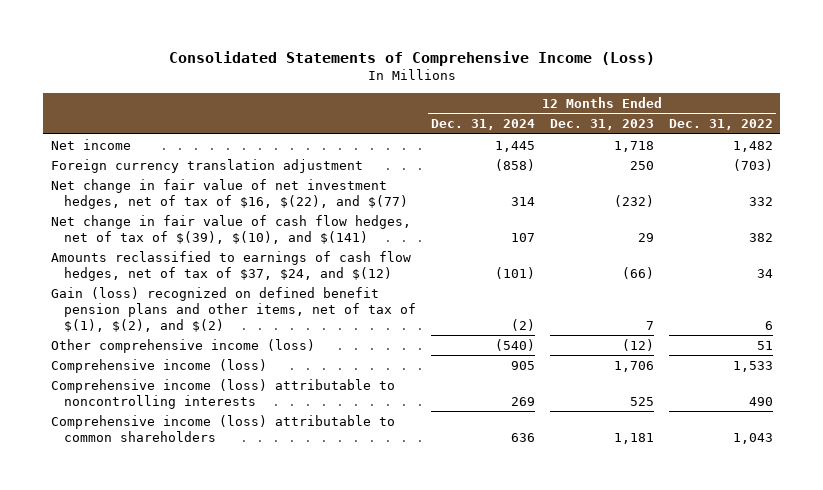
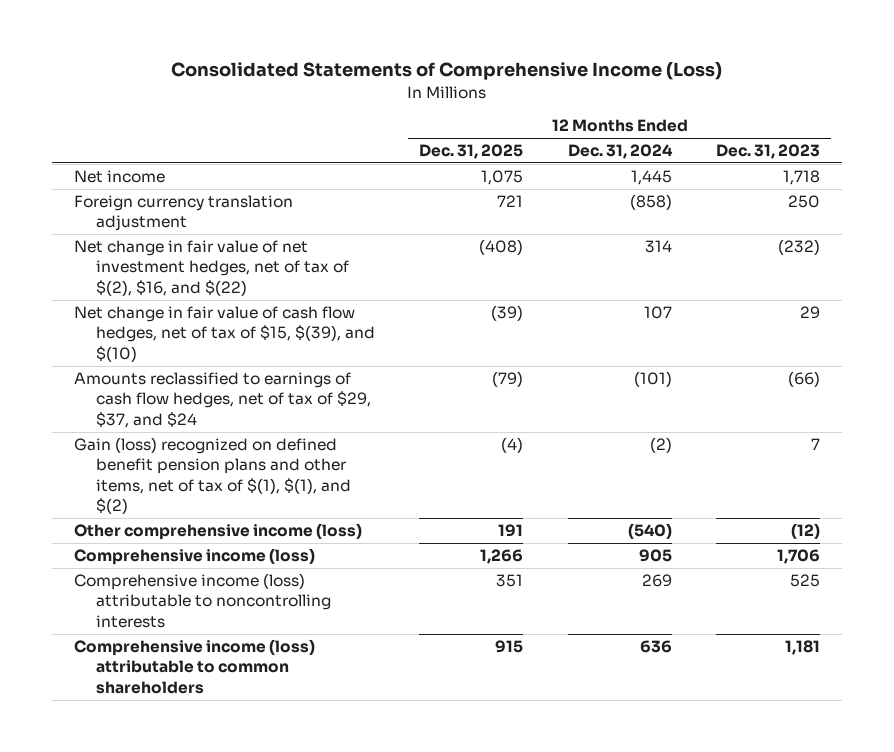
- | 12 Months Ended Dec. 31, 2024 | 12 Months Ended Dec. 31, 2023 | 12 Months Ended Dec. 31, 2022
+ | 12 Months Ended Dec. 31, 2025 | 12 Months Ended Dec. 31, 2024 | 12 Months Ended Dec. 31, 2023
- Net change in fair value of net investment hedges, net of tax of $16, $(22), and $(77) | 314 | (232) | 332
- Net change in fair value of cash flow hedges, net of tax of $(39), $(10), and $(141) | 107 | 29 | 382
- Amounts reclassified to earnings of cash flow hedges, net of tax of $37, $24, and $(12) | (101) | (66) | 34
- Gain (loss) recognized on defined benefit pension plans and other items, net of tax of $(1), $(2), and $(2) | (2) | 7 | 6
+ Net change in fair value of net investment hedges, net of tax of $(2), $16, and $(22) | (408) | 314 | (232)
+ Net change in fair value of cash flow hedges, net of tax of $15, $(39), and $(10) | (39) | 107 | 29
+ Amounts reclassified to earnings of cash flow hedges, net of tax of $29, $37, and $24 | (79) | (101) | (66)
+ Gain (loss) recognized on defined benefit pension plans and other items, net of tax of $(1), $(1), and $(2) | (4) | (2) | 7

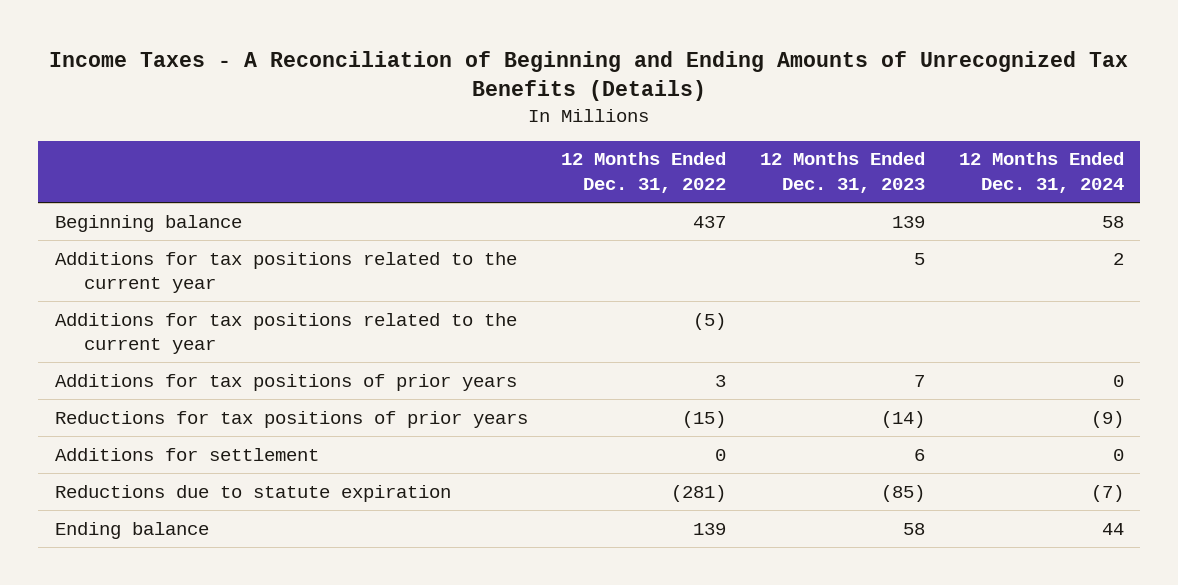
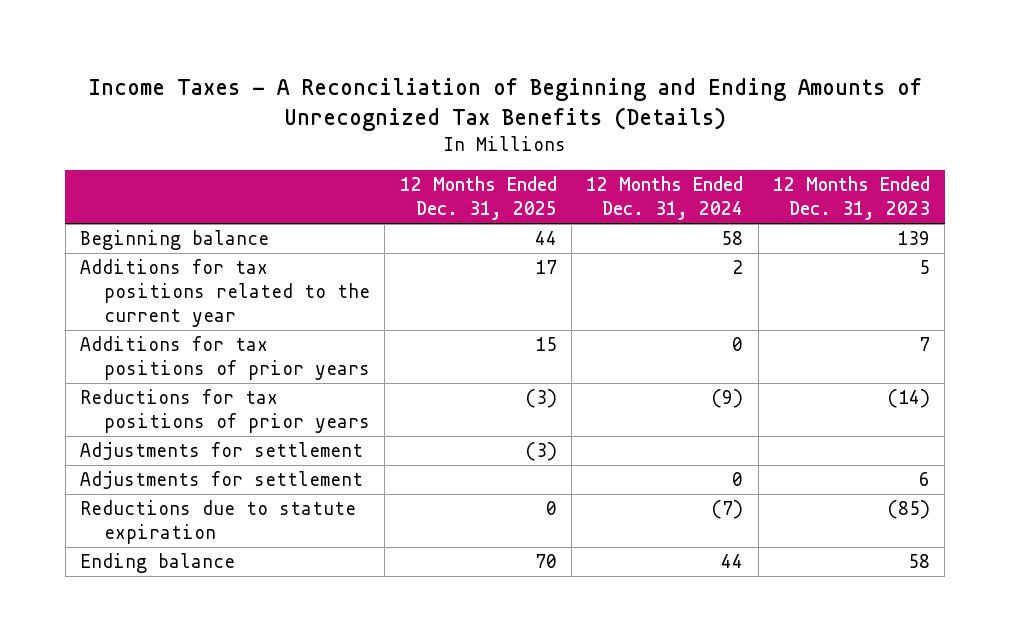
- | 12 Months Ended Dec. 31, 2022 | 12 Months Ended Dec. 31, 2023 | 12 Months Ended Dec. 31, 2024
+ | 12 Months Ended Dec. 31, 2025 | 12 Months Ended Dec. 31, 2024 | 12 Months Ended Dec. 31, 2023
- Additions for tax positions related to the current year | (5) | |
- Additions for settlement | 0 | 6 | 0
+ Adjustments for settlement | (3) | |
+ Adjustments for settlement | | 0 | 6

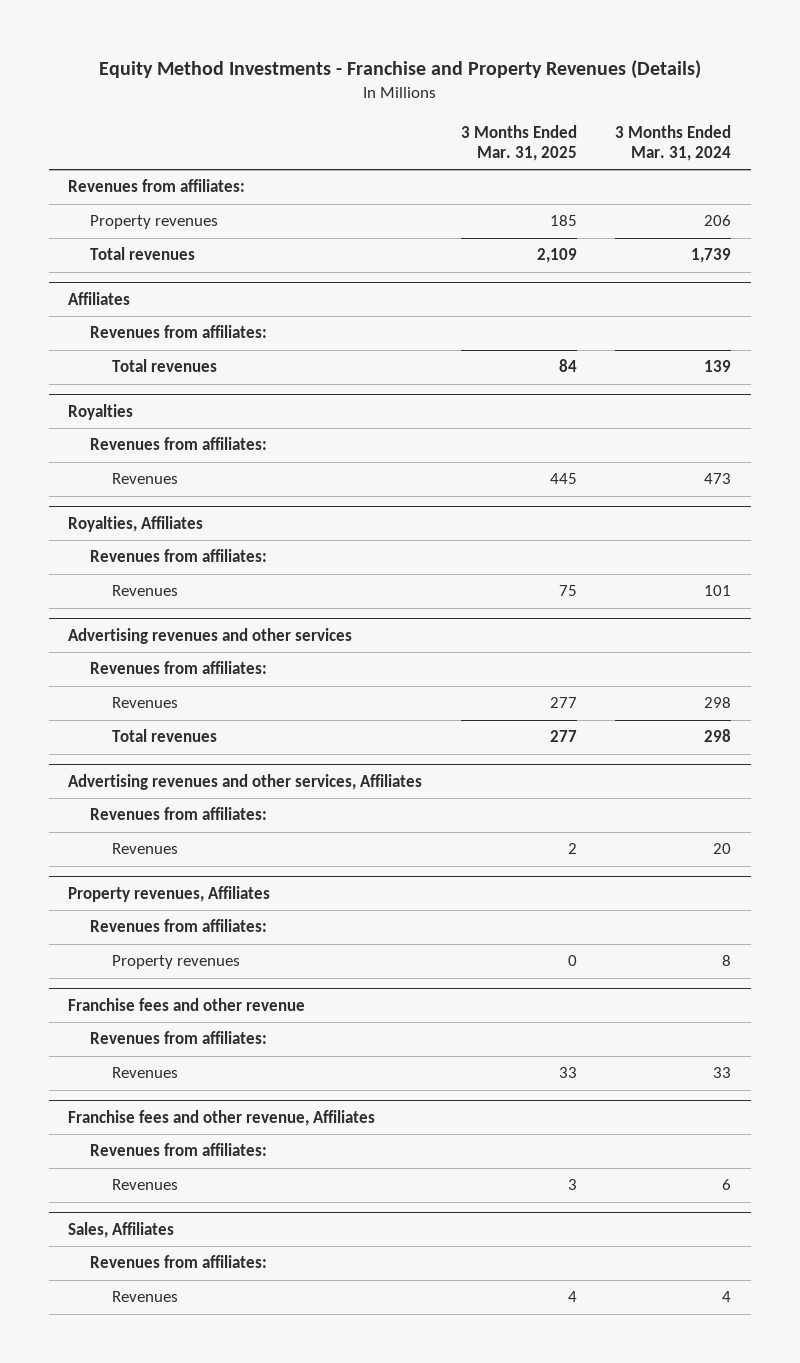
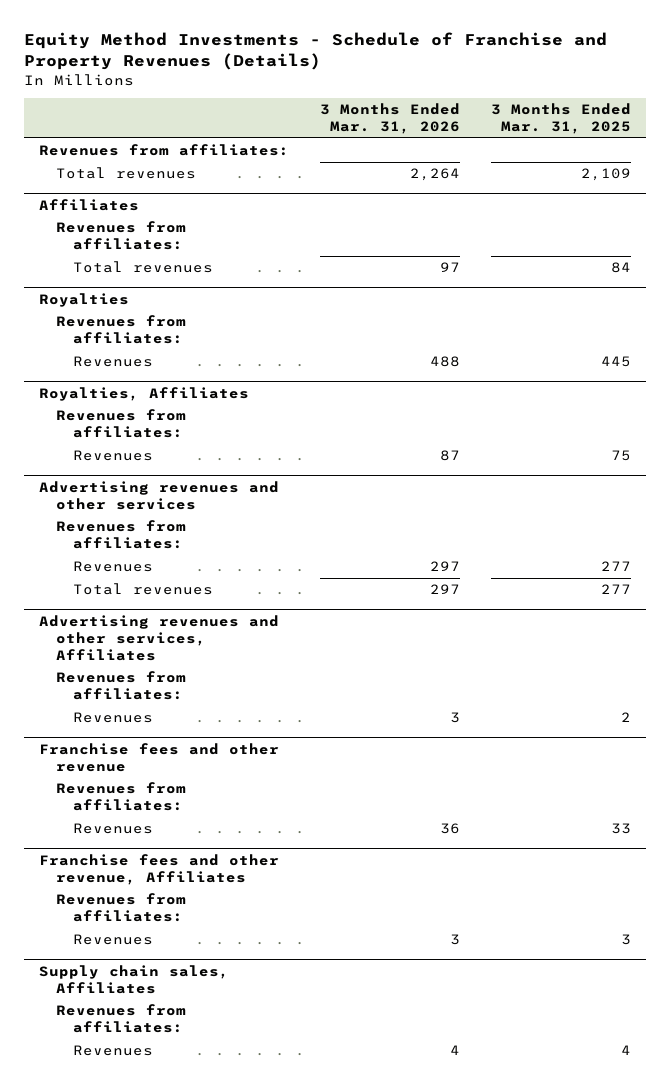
- Equity Method Investments - Franchise and Property Revenues (Details)
+ Equity Method Investments - Schedule of Franchise and Property Revenues (Details)
- | 3 Months Ended Mar. 31, 2025 | 3 Months Ended Mar. 31, 2024
+ | 3 Months Ended Mar. 31, 2026 | 3 Months Ended Mar. 31, 2025
- Property revenues | 185 | 206
- Property revenues, Affiliates
- Revenues from affiliates:
- Property revenues | 0 | 8
- Sales, Affiliates
+ Supply chain sales, Affiliates

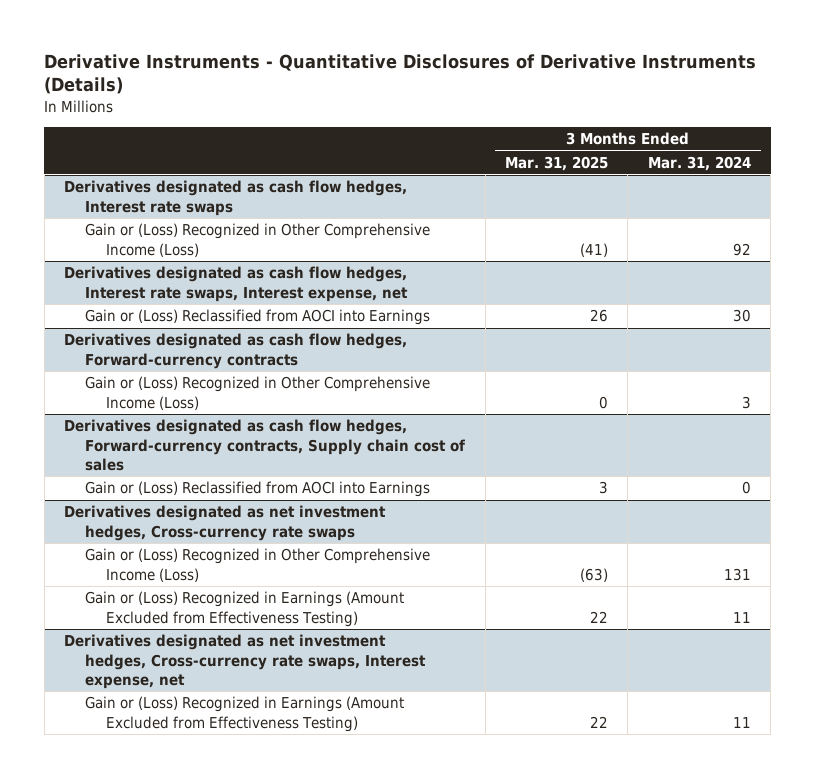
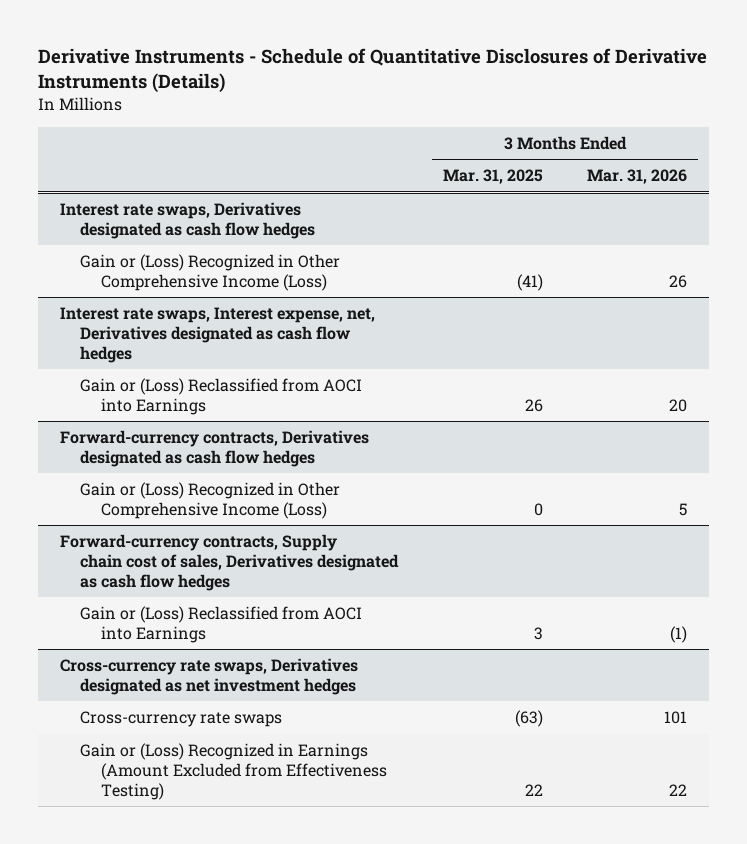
- Derivative Instruments - Quantitative Disclosures of Derivative Instruments (Details)
+ Derivative Instruments - Schedule of Quantitative Disclosures of Derivative Instruments (Details)
- | 3 Months Ended Mar. 31, 2025 | 3 Months Ended Mar. 31, 2024
+ | 3 Months Ended Mar. 31, 2025 | 3 Months Ended Mar. 31, 2026
- Derivatives designated as cash flow hedges, Interest rate swaps
+ Interest rate swaps, Derivatives designated as cash flow hedges
- Derivatives designated as cash flow hedges, Interest rate swaps, Interest expense, net
+ Interest rate swaps, Interest expense, net, Derivatives designated as cash flow hedges
- Derivatives designated as cash flow hedges, Forward-currency contracts
+ Forward-currency contracts, Derivatives designated as cash flow hedges
- Derivatives designated as cash flow hedges, Forward-currency contracts, Supply chain cost of sales
+ Forward-currency contracts, Supply chain cost of sales, Derivatives designated as cash flow hedges
- Derivatives designated as net investment hedges, Cross-currency rate swaps
- Gain or (Loss) Recognized in Other Comprehensive Income (Loss) | (63) | 131
- Gain or (Loss) Recognized in Earnings (Amount Excluded from Effectiveness Testing) | 22 | 11
- Derivatives designated as net investment hedges, Cross-currency rate swaps, Interest expense, net
+ Cross-currency rate swaps, Derivatives designated as net investment hedges
+ Cross-currency rate swaps | (63) | 101

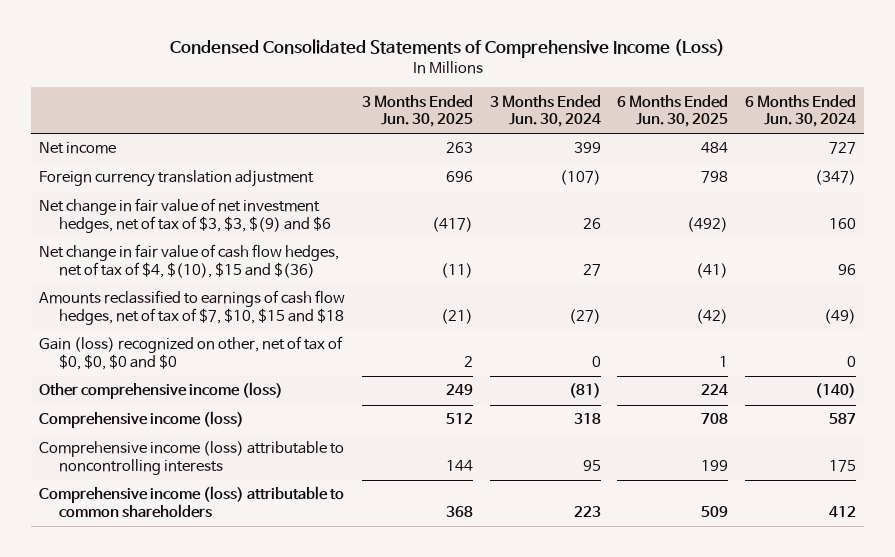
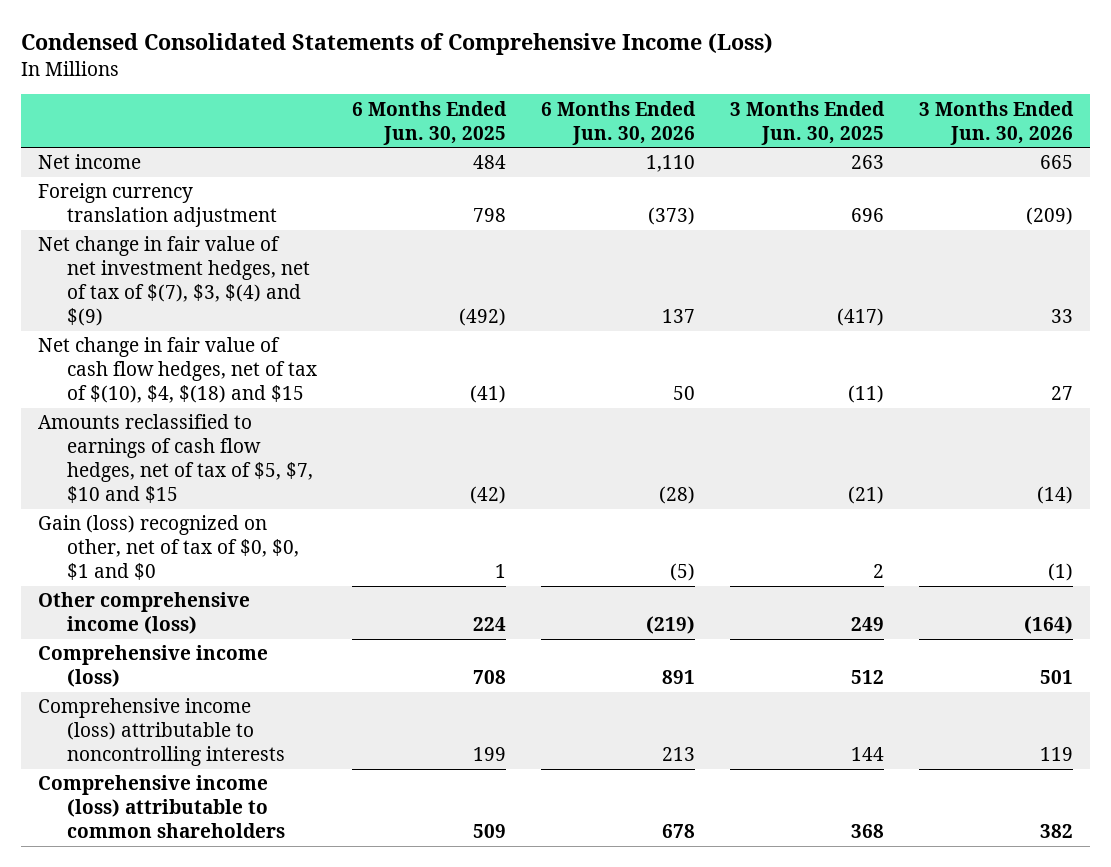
- | 3 Months Ended Jun. 30, 2025 | 3 Months Ended Jun. 30, 2024 | 6 Months Ended Jun. 30, 2025 | 6 Months Ended Jun. 30, 2024
+ | 6 Months Ended Jun. 30, 2025 | 6 Months Ended Jun. 30, 2026 | 3 Months Ended Jun. 30, 2025 | 3 Months Ended Jun. 30, 2026
- Net change in fair value of net investment hedges, net of tax of $3, $3, $(9) and $6 | (417) | 26 | (492) | 160
- Net change in fair value of cash flow hedges, net of tax of $4, $(10), $15 and $(36) | (11) | 27 | (41) | 96
- Amounts reclassified to earnings of cash flow hedges, net of tax of $7, $10, $15 and $18 | (21) | (27) | (42) | (49)
- Gain (loss) recognized on other, net of tax of $0, $0, $0 and $0 | 2 | 0 | 1 | 0
+ Net change in fair value of net investment hedges, net of tax of $(7), $3, $(4) and $(9) | (492) | 137 | (417) | 33
+ Net change in fair value of cash flow hedges, net of tax of $(10), $4, $(18) and $15 | (41) | 50 | (11) | 27
+ Amounts reclassified to earnings of cash flow hedges, net of tax of $5, $7, $10 and $15 | (42) | (28) | (21) | (14)
+ Gain (loss) recognized on other, net of tax of $0, $0, $1 and $0 | 1 | (5) | 2 | (1)

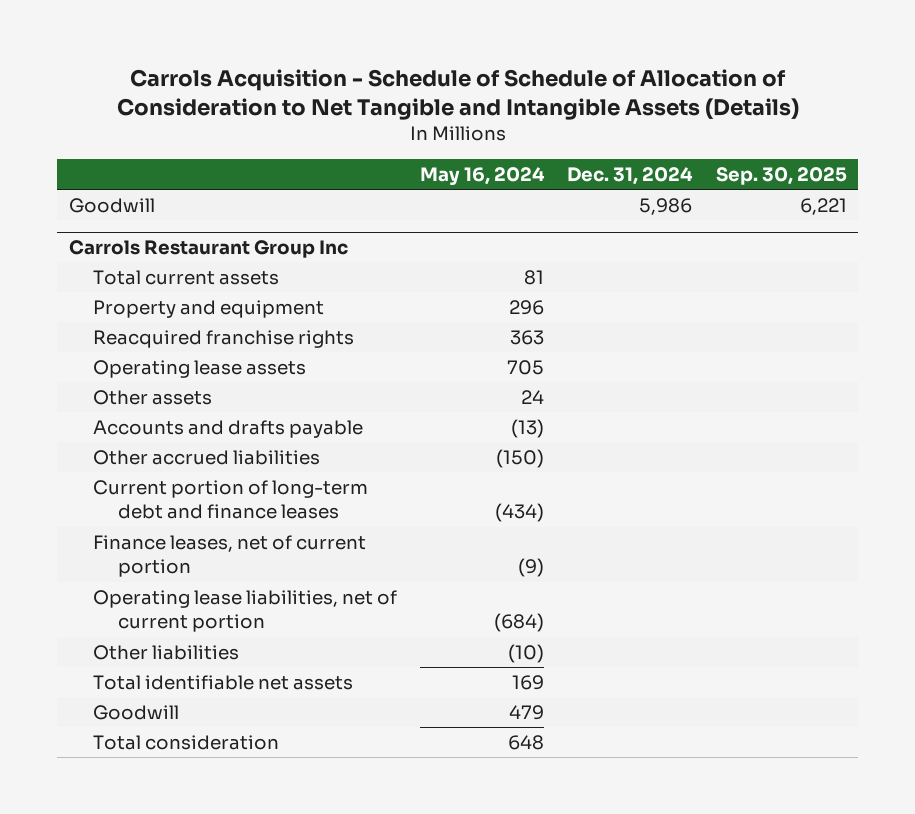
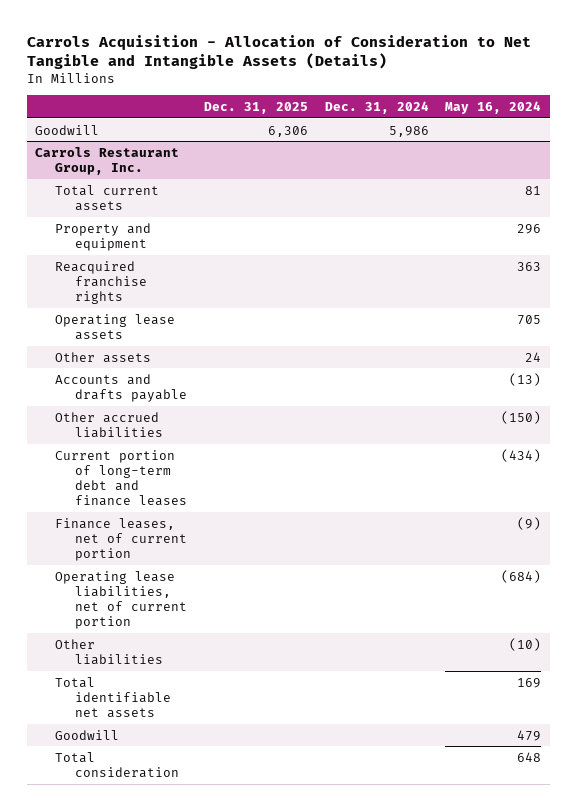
- Carrols Acquisition - Schedule of Schedule of Allocation of Consideration to Net Tangible and Intangible Assets (Details)
+ Carrols Acquisition - Allocation of Consideration to Net Tangible and Intangible Assets (Details)
- | May 16, 2024 | Dec. 31, 2024 | Sep. 30, 2025
+ | Dec. 31, 2025 | Dec. 31, 2024 | May 16, 2024
- Carrols Restaurant Group Inc
+ Carrols Restaurant Group, Inc.

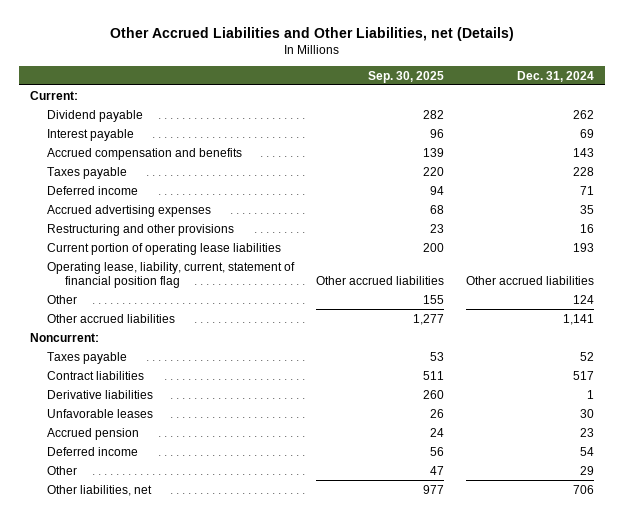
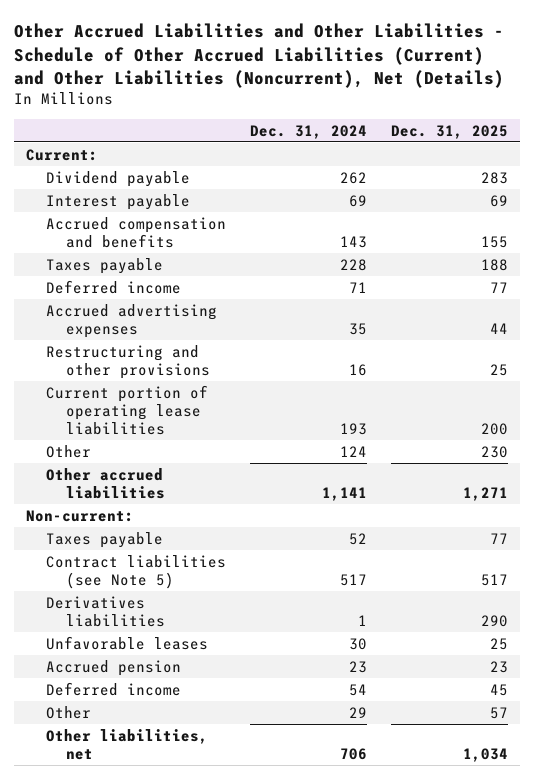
- Other Accrued Liabilities and Other Liabilities, net (Details)
+ Other Accrued Liabilities and Other Liabilities - Schedule of Other Accrued Liabilities (Current) and Other Liabilities (Noncurrent), Net (Details)
- | Sep. 30, 2025 | Dec. 31, 2024
+ | Dec. 31, 2024 | Dec. 31, 2025
- Operating lease, liability, current, statement of financial position flag | Other accrued liabilities | Other accrued liabilities
- Noncurrent:
+ Non-current:
- Contract liabilities | 511 | 517
- Derivative liabilities | 260 | 1
+ Contract liabilities (see Note 5) | 517 | 517
+ Derivatives liabilities | 1 | 290

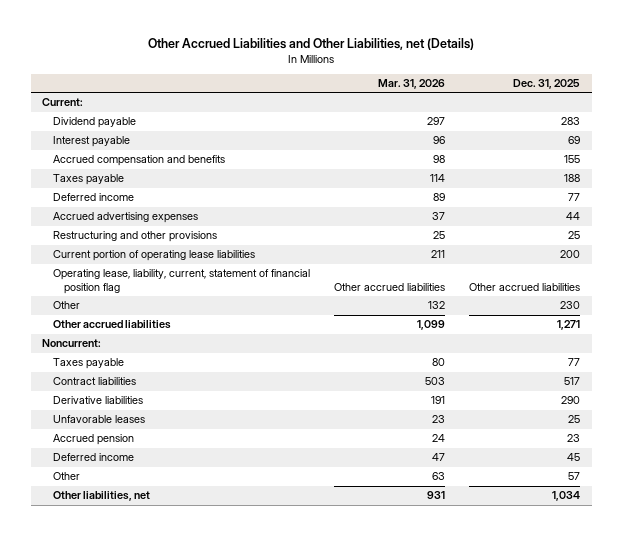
- Other Accrued Liabilities and Other Liabilities - Schedule of Other Accrued Liabilities (Current) and Other Liabilities (Noncurrent), Net (Details)
+ Other Accrued Liabilities and Other Liabilities, net (Details)
- | Dec. 31, 2024 | Dec. 31, 2025
+ | Mar. 31, 2026 | Dec. 31, 2025
+ Operating lease, liability, current, statement of financial position flag | Other accrued liabilities | Other accrued liabilities
- Non-current:
+ Noncurrent:
- Contract liabilities (see Note 5) | 517 | 517
- Derivatives liabilities | 1 | 290
+ Contract liabilities | 503 | 517
+ Derivative liabilities | 191 | 290

